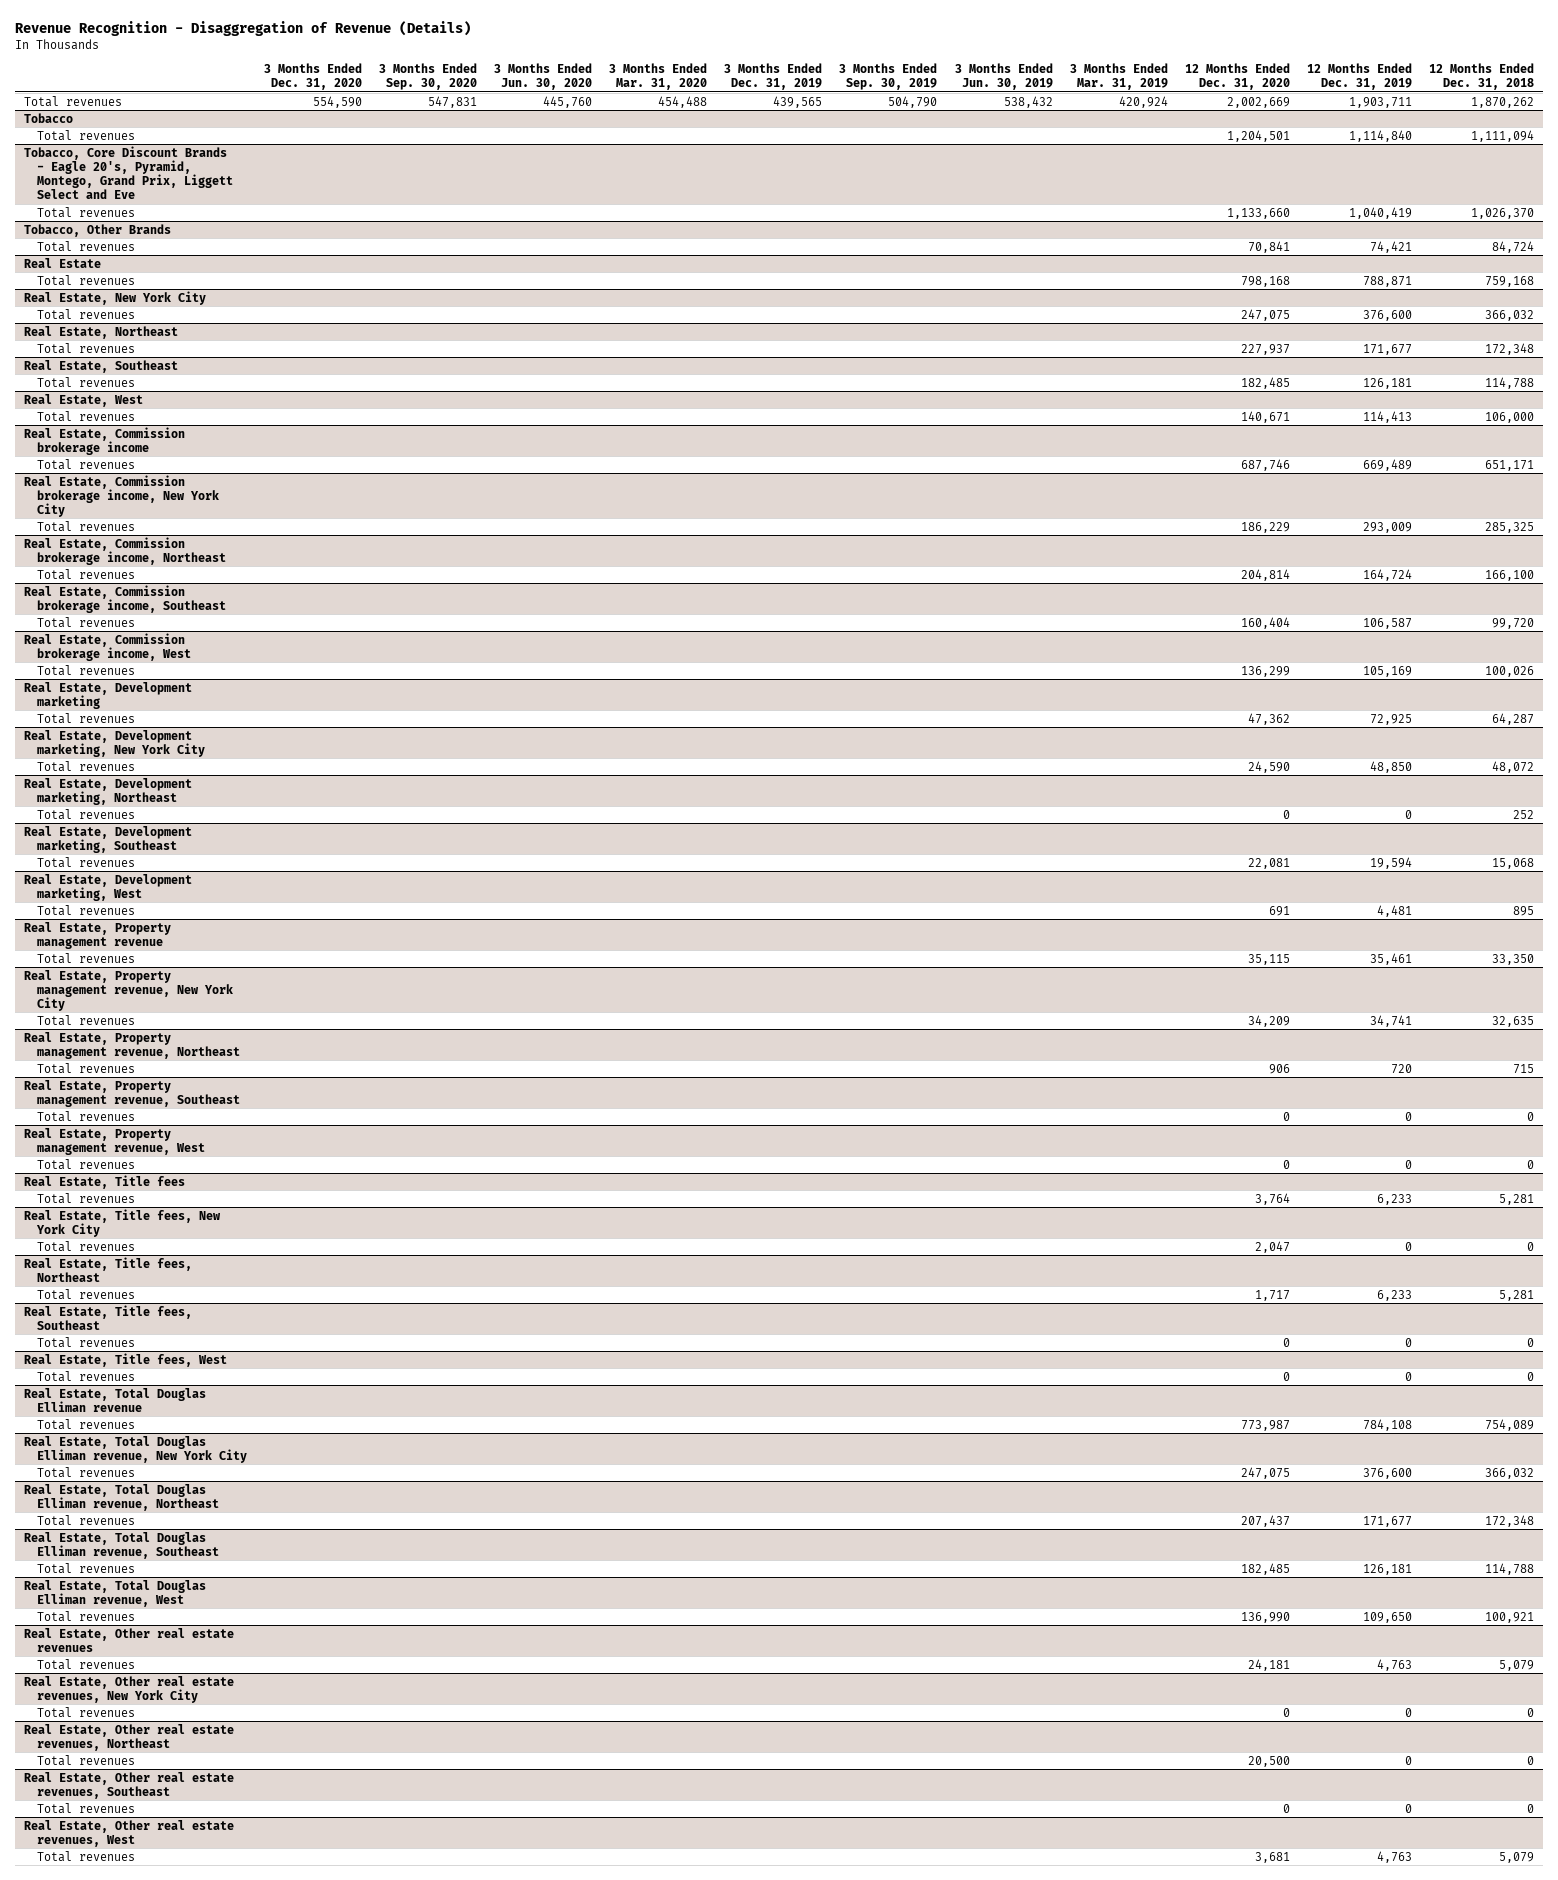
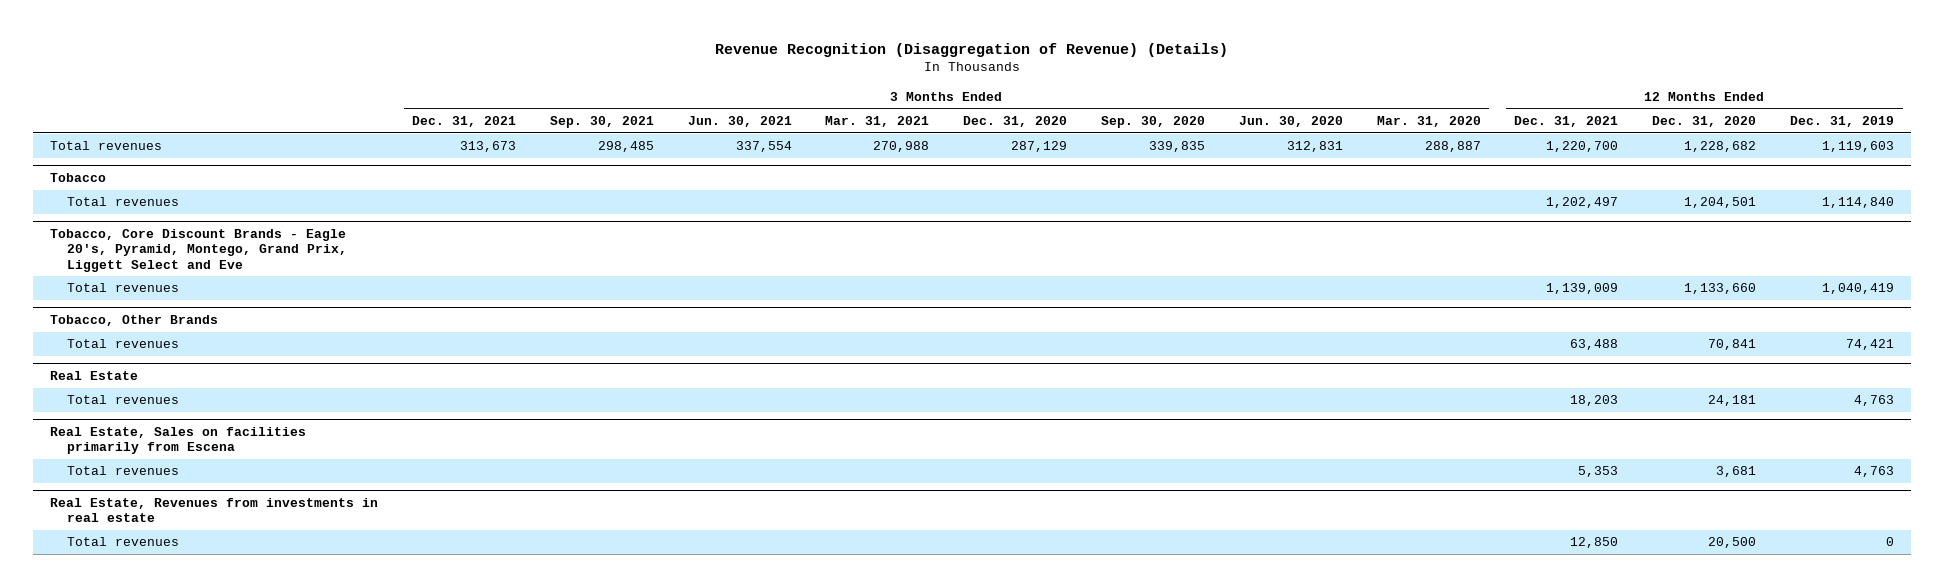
- Revenue Recognition - Disaggregation of Revenue (Details)
+ Revenue Recognition (Disaggregation of Revenue) (Details)
- | 3 Months Ended Dec. 31, 2020 | 3 Months Ended Sep. 30, 2020 | 3 Months Ended Jun. 30, 2020 | 3 Months Ended Mar. 31, 2020 | 3 Months Ended Dec. 31, 2019 | 3 Months Ended Sep. 30, 2019 | 3 Months Ended Jun. 30, 2019 | 3 Months Ended Mar. 31, 2019 | 12 Months Ended Dec. 31, 2020 | 12 Months Ended Dec. 31, 2019 | 12 Months Ended Dec. 31, 2018
+ | 3 Months Ended Dec. 31, 2021 | 3 Months Ended Sep. 30, 2021 | 3 Months Ended Jun. 30, 2021 | 3 Months Ended Mar. 31, 2021 | 3 Months Ended Dec. 31, 2020 | 3 Months Ended Sep. 30, 2020 | 3 Months Ended Jun. 30, 2020 | 3 Months Ended Mar. 31, 2020 | 12 Months Ended Dec. 31, 2021 | 12 Months Ended Dec. 31, 2020 | 12 Months Ended Dec. 31, 2019
- Total revenues | 554,590 | 547,831 | 445,760 | 454,488 | 439,565 | 504,790 | 538,432 | 420,924 | 2,002,669 | 1,903,711 | 1,870,262
+ Total revenues | 313,673 | 298,485 | 337,554 | 270,988 | 287,129 | 339,835 | 312,831 | 288,887 | 1,220,700 | 1,228,682 | 1,119,603
@ Real Estate
- Total revenues | | | | | | | | | 798,168 | 788,871 | 759,168
- Real Estate, New York City
- Total revenues | | | | | | | | | 247,075 | 376,600 | 366,032
- Real Estate, Northeast
- Total revenues | | | | | | | | | 227,937 | 171,677 | 172,348
- Real Estate, Southeast
- Total revenues | | | | | | | | | 182,485 | 126,181 | 114,788
- Real Estate, West
- Total revenues | | | | | | | | | 140,671 | 114,413 | 106,000
- Real Estate, Commission brokerage income
- Total revenues | | | | | | | | | 687,746 | 669,489 | 651,171
- Real Estate, Commission brokerage income, New York City
- Total revenues | | | | | | | | | 186,229 | 293,009 | 285,325
- Real Estate, Commission brokerage income, Northeast
- Total revenues | | | | | | | | | 204,814 | 164,724 | 166,100
- Real Estate, Commission brokerage income, Southeast
- Total revenues | | | | | | | | | 160,404 | 106,587 | 99,720
- Real Estate, Commission brokerage income, West
- Total revenues | | | | | | | | | 136,299 | 105,169 | 100,026
- Real Estate, Development marketing
- Total revenues | | | | | | | | | 47,362 | 72,925 | 64,287
- Real Estate, Development marketing, New York City
- Total revenues | | | | | | | | | 24,590 | 48,850 | 48,072
- Real Estate, Development marketing, Northeast
- Total revenues | | | | | | | | | 0 | 0 | 252
- Real Estate, Development marketing, Southeast
- Total revenues | | | | | | | | | 22,081 | 19,594 | 15,068
- Real Estate, Development marketing, West
- Total revenues | | | | | | | | | 691 | 4,481 | 895
- Real Estate, Property management revenue
- Total revenues | | | | | | | | | 35,115 | 35,461 | 33,350
- Real Estate, Property management revenue, New York City
- Total revenues | | | | | | | | | 34,209 | 34,741 | 32,635
- Real Estate, Property management revenue, Northeast
- Total revenues | | | | | | | | | 906 | 720 | 715
- Real Estate, Property management revenue, Southeast
- Total revenues | | | | | | | | | 0 | 0 | 0
- Real Estate, Property management revenue, West
- Total revenues | | | | | | | | | 0 | 0 | 0
- Real Estate, Title fees
- Total revenues | | | | | | | | | 3,764 | 6,233 | 5,281
- Real Estate, Title fees, New York City
- Total revenues | | | | | | | | | 2,047 | 0 | 0
- Real Estate, Title fees, Northeast
- Total revenues | | | | | | | | | 1,717 | 6,233 | 5,281
- Real Estate, Title fees, Southeast
- Total revenues | | | | | | | | | 0 | 0 | 0
- Real Estate, Title fees, West
- Total revenues | | | | | | | | | 0 | 0 | 0
- Real Estate, Total Douglas Elliman revenue
- Total revenues | | | | | | | | | 773,987 | 784,108 | 754,089
- Real Estate, Total Douglas Elliman revenue, New York City
- Total revenues | | | | | | | | | 247,075 | 376,600 | 366,032
- Real Estate, Total Douglas Elliman revenue, Northeast
- Total revenues | | | | | | | | | 207,437 | 171,677 | 172,348
- Real Estate, Total Douglas Elliman revenue, Southeast
- Total revenues | | | | | | | | | 182,485 | 126,181 | 114,788
- Real Estate, Total Douglas Elliman revenue, West
- Total revenues | | | | | | | | | 136,990 | 109,650 | 100,921
- Real Estate, Other real estate revenues
- Real Estate, Other real estate revenues, New York City
- Total revenues | | | | | | | | | 0 | 0 | 0
- Real Estate, Other real estate revenues, Northeast
- Total revenues | | | | | | | | | 20,500 | 0 | 0
- Real Estate, Other real estate revenues, Southeast
- Total revenues | | | | | | | | | 0 | 0 | 0
- Real Estate, Other real estate revenues, West
+ Real Estate, Sales on facilities primarily from Escena
+ Real Estate, Revenues from investments in real estate
+ Total revenues | | | | | | | | | 12,850 | 20,500 | 0

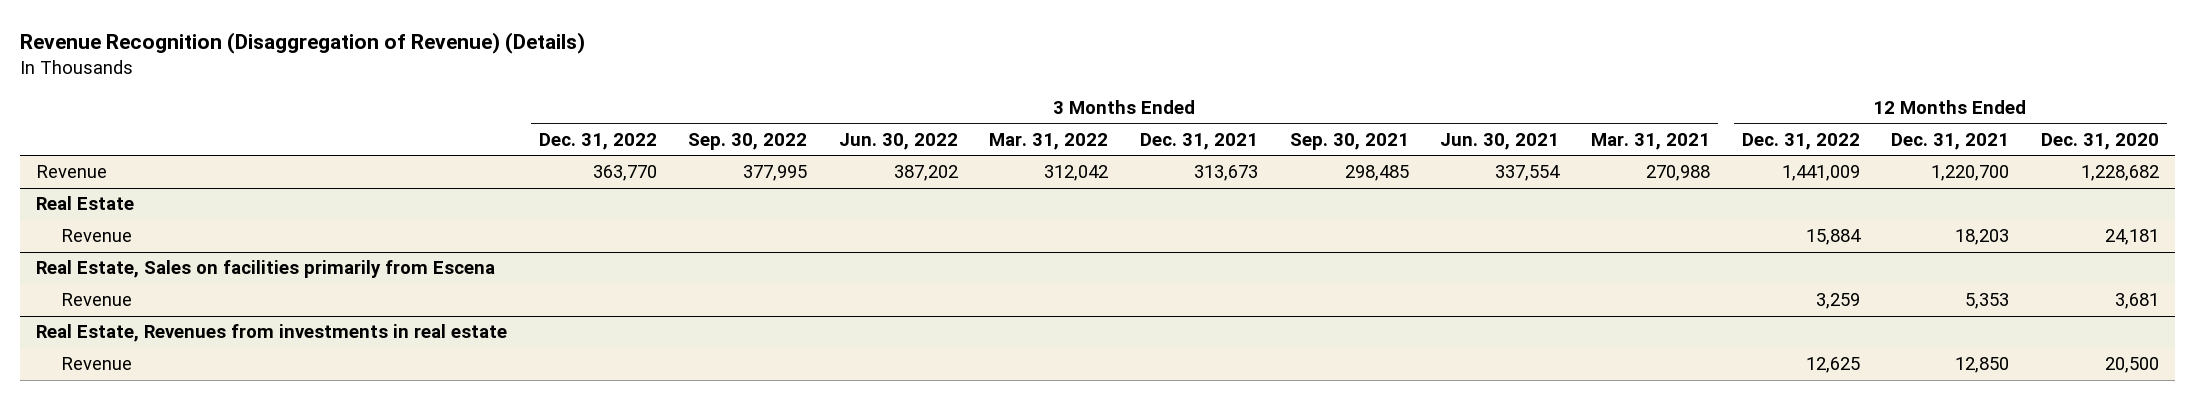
- | 3 Months Ended Dec. 31, 2021 | 3 Months Ended Sep. 30, 2021 | 3 Months Ended Jun. 30, 2021 | 3 Months Ended Mar. 31, 2021 | 3 Months Ended Dec. 31, 2020 | 3 Months Ended Sep. 30, 2020 | 3 Months Ended Jun. 30, 2020 | 3 Months Ended Mar. 31, 2020 | 12 Months Ended Dec. 31, 2021 | 12 Months Ended Dec. 31, 2020 | 12 Months Ended Dec. 31, 2019
+ | 3 Months Ended Dec. 31, 2022 | 3 Months Ended Sep. 30, 2022 | 3 Months Ended Jun. 30, 2022 | 3 Months Ended Mar. 31, 2022 | 3 Months Ended Dec. 31, 2021 | 3 Months Ended Sep. 30, 2021 | 3 Months Ended Jun. 30, 2021 | 3 Months Ended Mar. 31, 2021 | 12 Months Ended Dec. 31, 2022 | 12 Months Ended Dec. 31, 2021 | 12 Months Ended Dec. 31, 2020
- Total revenues | 313,673 | 298,485 | 337,554 | 270,988 | 287,129 | 339,835 | 312,831 | 288,887 | 1,220,700 | 1,228,682 | 1,119,603
- Tobacco
- Total revenues | | | | | | | | | 1,202,497 | 1,204,501 | 1,114,840
- Tobacco, Core Discount Brands - Eagle 20's, Pyramid, Montego, Grand Prix, Liggett Select and Eve
- Total revenues | | | | | | | | | 1,139,009 | 1,133,660 | 1,040,419
- Tobacco, Other Brands
- Total revenues | | | | | | | | | 63,488 | 70,841 | 74,421
+ Revenue | 363,770 | 377,995 | 387,202 | 312,042 | 313,673 | 298,485 | 337,554 | 270,988 | 1,441,009 | 1,220,700 | 1,228,682
@ Real Estate
- Total revenues | | | | | | | | | 18,203 | 24,181 | 4,763
+ Revenue | | | | | | | | | 15,884 | 18,203 | 24,181
@ Real Estate, Sales on facilities primarily from Escena
- Total revenues | | | | | | | | | 5,353 | 3,681 | 4,763
+ Revenue | | | | | | | | | 3,259 | 5,353 | 3,681
@ Real Estate, Revenues from investments in real estate
- Total revenues | | | | | | | | | 12,850 | 20,500 | 0
+ Revenue | | | | | | | | | 12,625 | 12,850 | 20,500

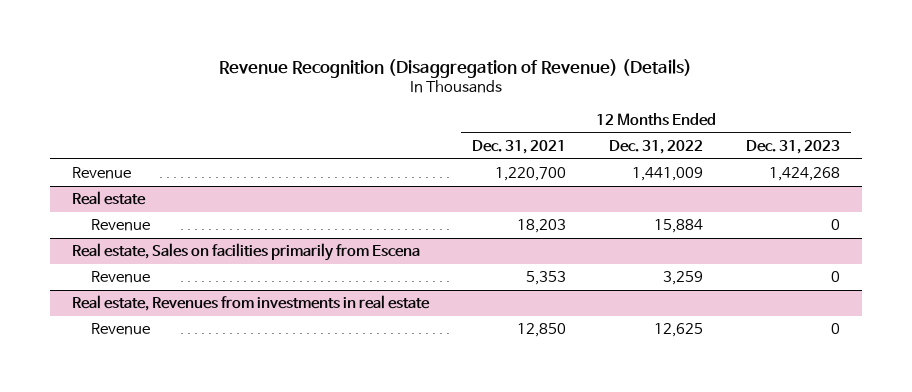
- | 3 Months Ended Dec. 31, 2022 | 3 Months Ended Sep. 30, 2022 | 3 Months Ended Jun. 30, 2022 | 3 Months Ended Mar. 31, 2022 | 3 Months Ended Dec. 31, 2021 | 3 Months Ended Sep. 30, 2021 | 3 Months Ended Jun. 30, 2021 | 3 Months Ended Mar. 31, 2021 | 12 Months Ended Dec. 31, 2022 | 12 Months Ended Dec. 31, 2021 | 12 Months Ended Dec. 31, 2020
+ | 12 Months Ended Dec. 31, 2021 | 12 Months Ended Dec. 31, 2022 | 12 Months Ended Dec. 31, 2023
- Real Estate
+ Real estate
- Real Estate, Sales on facilities primarily from Escena
+ Real estate, Sales on facilities primarily from Escena
- Real Estate, Revenues from investments in real estate
+ Real estate, Revenues from investments in real estate

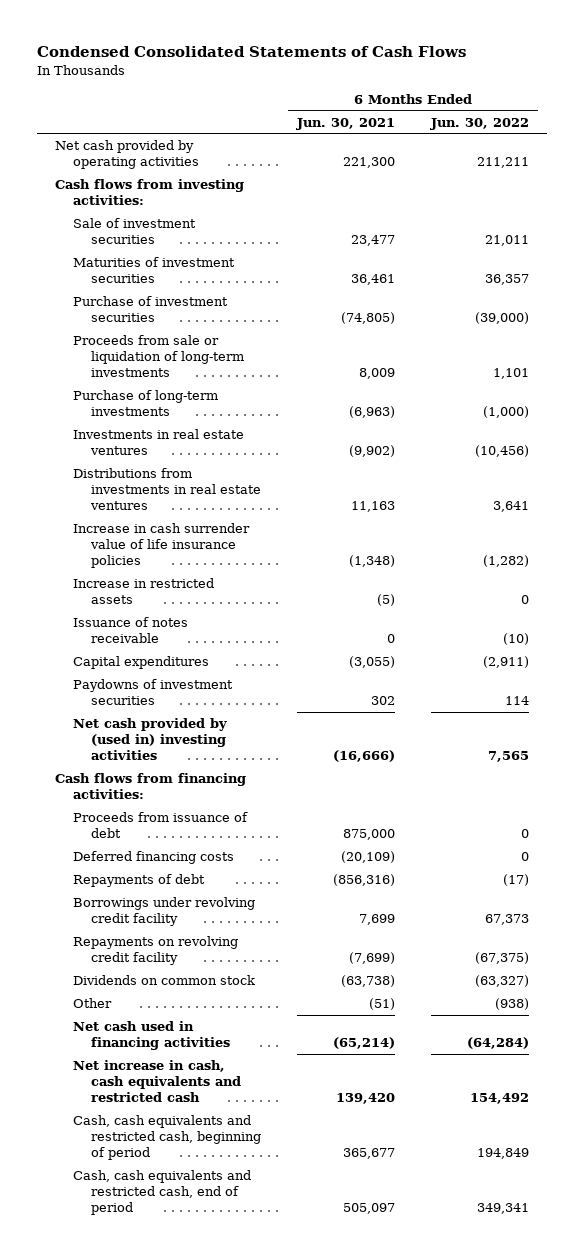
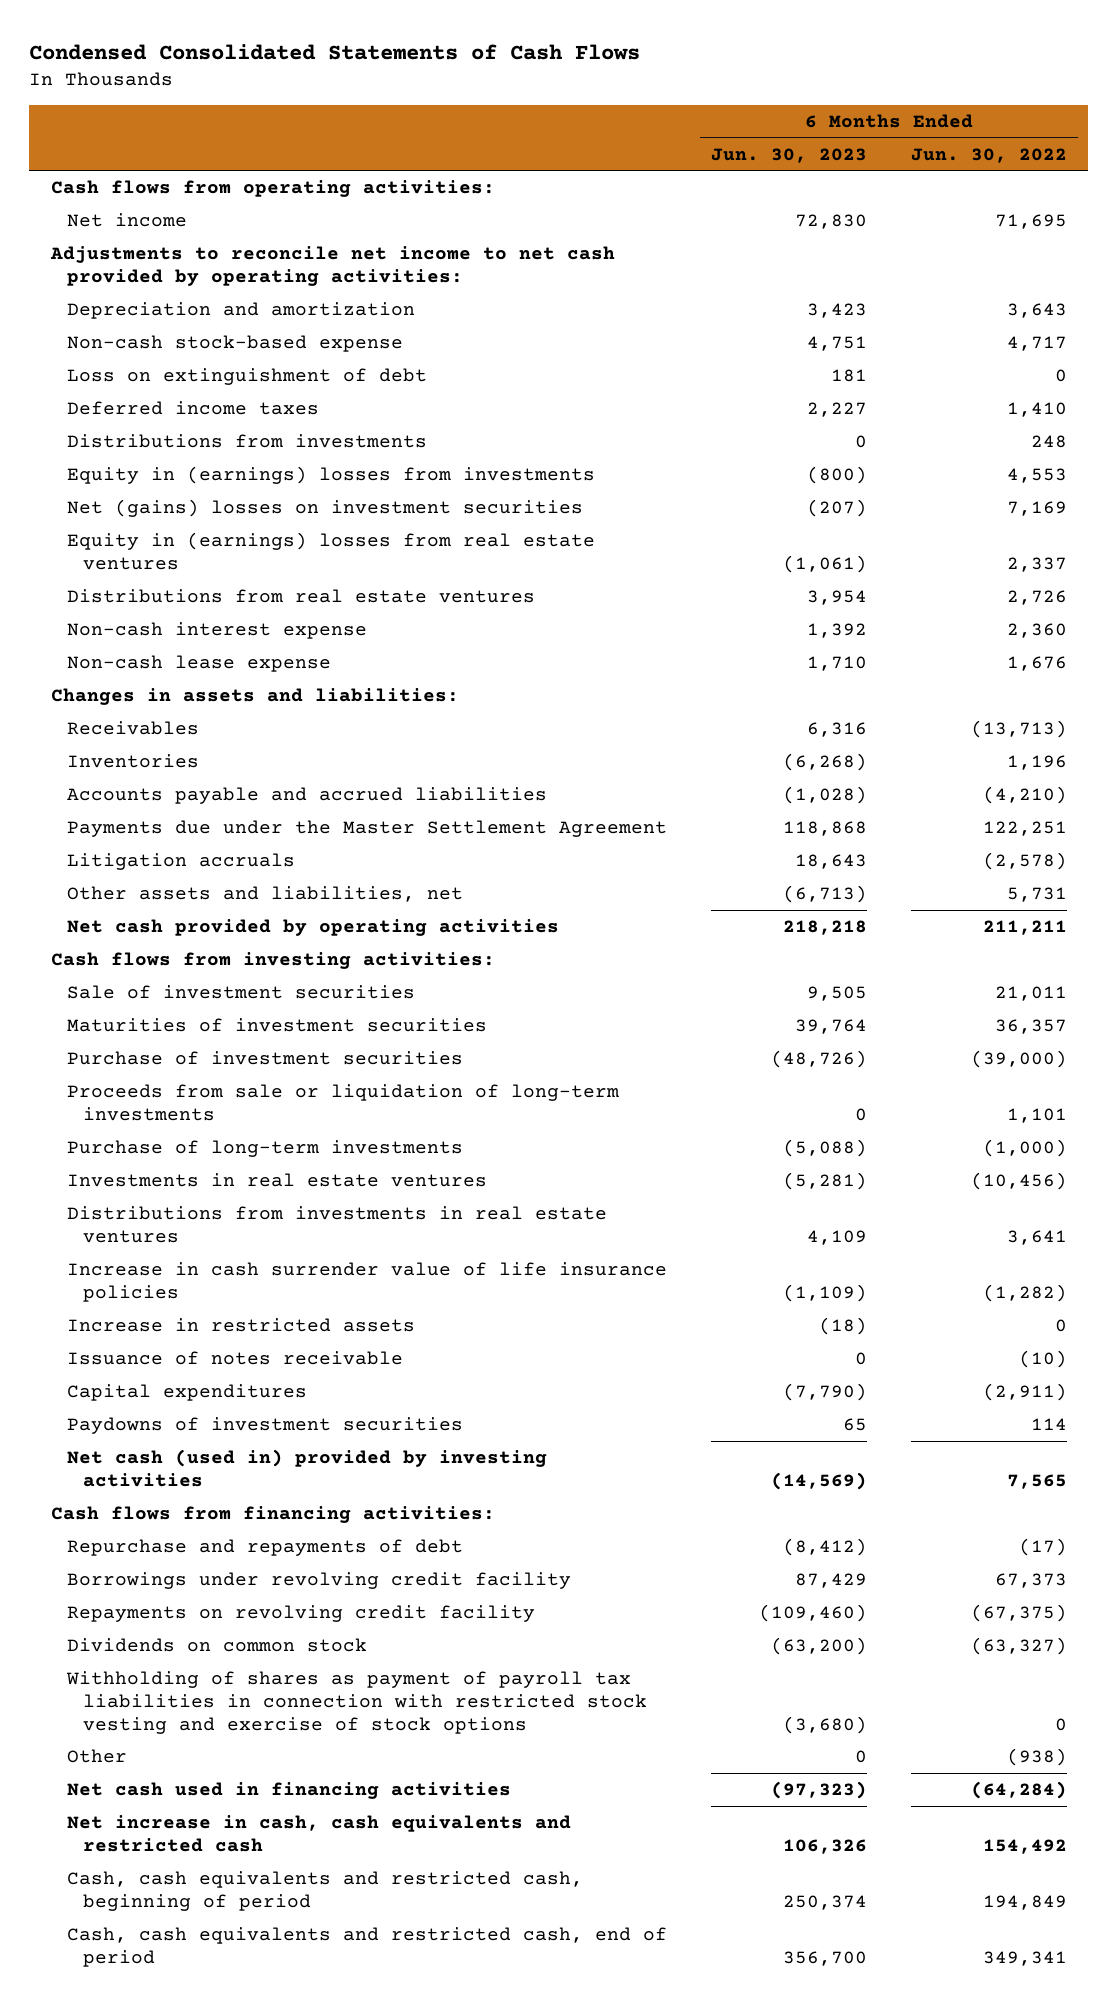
- | 6 Months Ended Jun. 30, 2021 | 6 Months Ended Jun. 30, 2022
+ | 6 Months Ended Jun. 30, 2023 | 6 Months Ended Jun. 30, 2022
+ Cash flows from operating activities:
+ Net income | 72,830 | 71,695
+ Adjustments to reconcile net income to net cash provided by operating activities:
+ Depreciation and amortization | 3,423 | 3,643
+ Non-cash stock-based expense | 4,751 | 4,717
+ Loss on extinguishment of debt | 181 | 0
+ Deferred income taxes | 2,227 | 1,410
+ Distributions from investments | 0 | 248
+ Equity in (earnings) losses from investments | (800) | 4,553
+ Net (gains) losses on investment securities | (207) | 7,169
+ Equity in (earnings) losses from real estate ventures | (1,061) | 2,337
+ Distributions from real estate ventures | 3,954 | 2,726
+ Non-cash interest expense | 1,392 | 2,360
+ Non-cash lease expense | 1,710 | 1,676
+ Changes in assets and liabilities:
+ Receivables | 6,316 | (13,713)
+ Inventories | (6,268) | 1,196
+ Accounts payable and accrued liabilities | (1,028) | (4,210)
+ Payments due under the Master Settlement Agreement | 118,868 | 122,251
+ Litigation accruals | 18,643 | (2,578)
+ Other assets and liabilities, net | (6,713) | 5,731
- Net cash provided by (used in) investing activities | (16,666) | 7,565
+ Net cash (used in) provided by investing activities | (14,569) | 7,565
- Proceeds from issuance of debt | 875,000 | 0
- Deferred financing costs | (20,109) | 0
- Repayments of debt | (856,316) | (17)
+ Repurchase and repayments of debt | (8,412) | (17)
+ Withholding of shares as payment of payroll tax liabilities in connection with restricted stock vesting and exercise of stock options | (3,680) | 0

